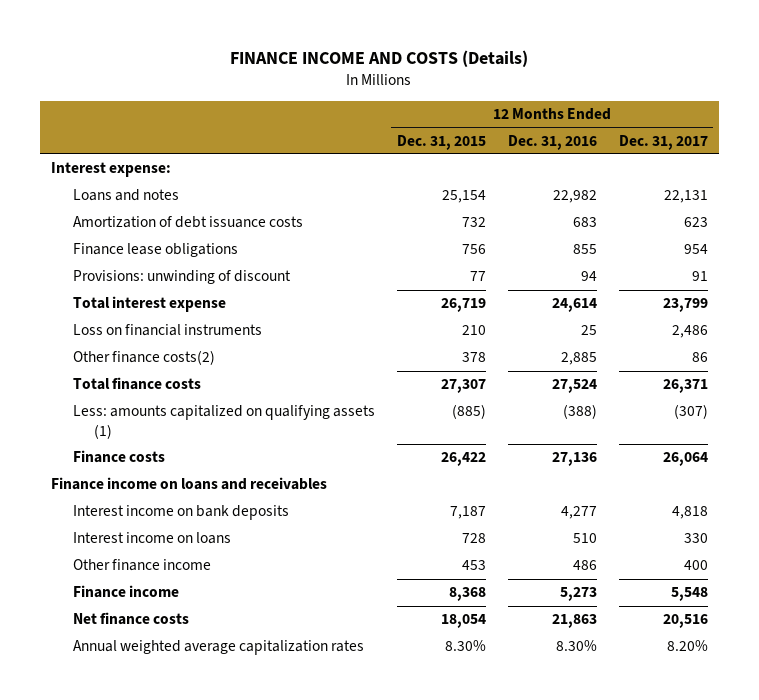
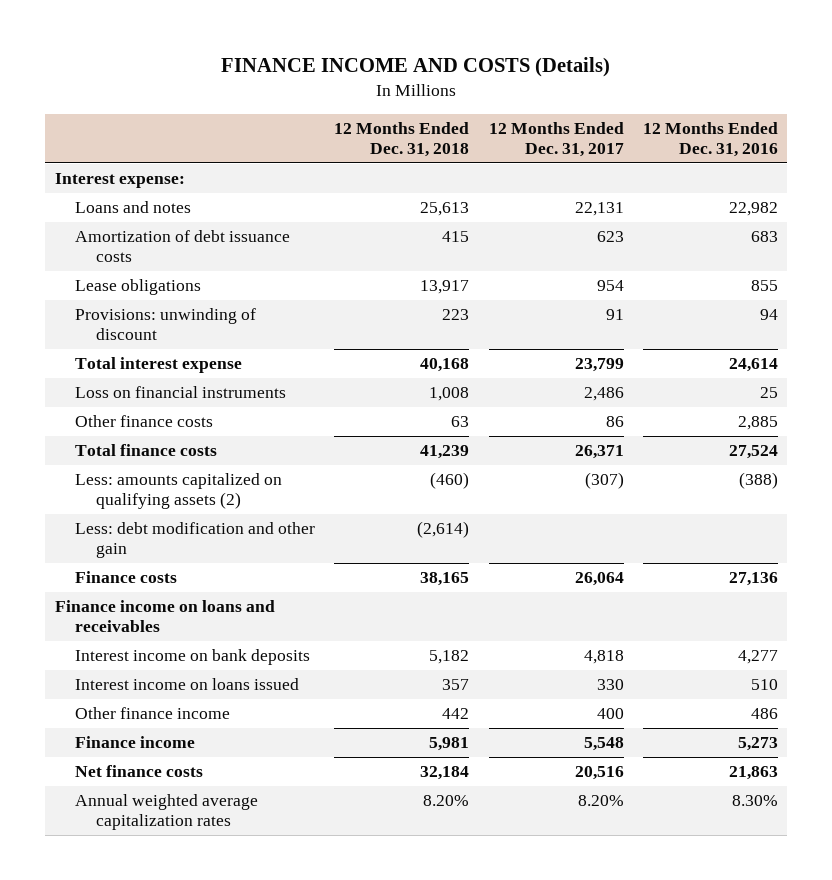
- | 12 Months Ended Dec. 31, 2015 | 12 Months Ended Dec. 31, 2016 | 12 Months Ended Dec. 31, 2017
+ | 12 Months Ended Dec. 31, 2018 | 12 Months Ended Dec. 31, 2017 | 12 Months Ended Dec. 31, 2016
- Finance lease obligations | 756 | 855 | 954
+ Lease obligations | 13,917 | 954 | 855
- Other finance costs(2) | 378 | 2,885 | 86
+ Other finance costs | 63 | 86 | 2,885
- Less: amounts capitalized on qualifying assets (1) | (885) | (388) | (307)
+ Less: amounts capitalized on qualifying assets (2) | (460) | (307) | (388)
+ Less: debt modification and other gain | (2,614) | |
- Interest income on loans | 728 | 510 | 330
+ Interest income on loans issued | 357 | 330 | 510

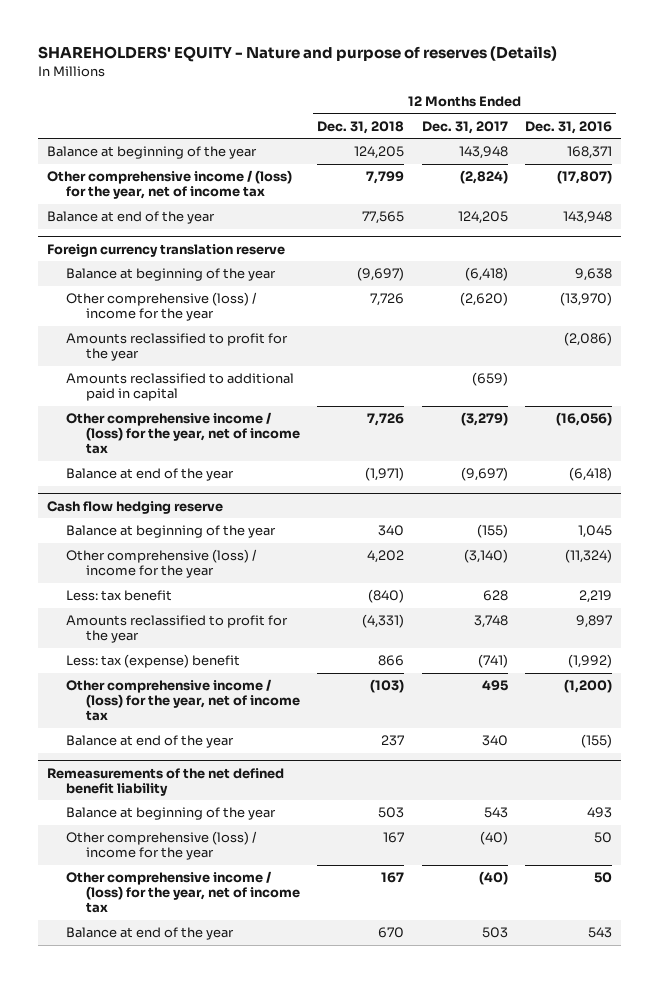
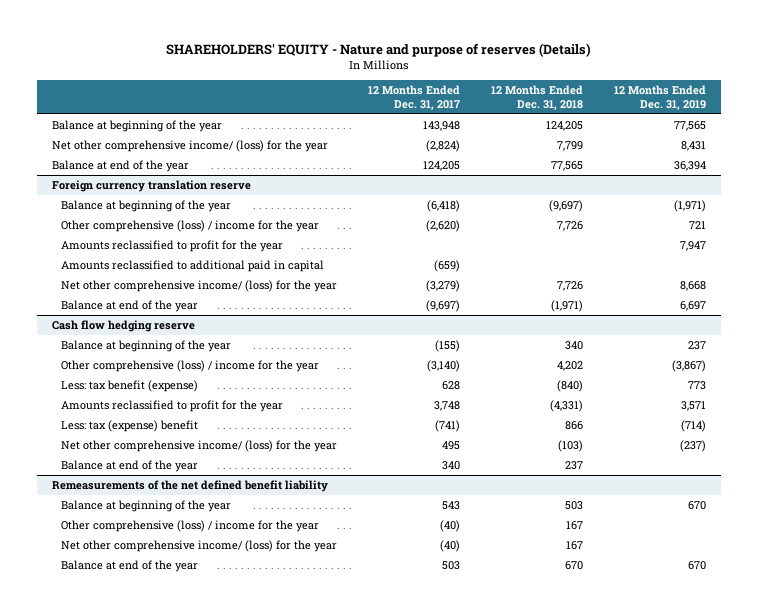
- | 12 Months Ended Dec. 31, 2018 | 12 Months Ended Dec. 31, 2017 | 12 Months Ended Dec. 31, 2016
+ | 12 Months Ended Dec. 31, 2017 | 12 Months Ended Dec. 31, 2018 | 12 Months Ended Dec. 31, 2019
- Other comprehensive income / (loss) for the year, net of income tax | 7,799 | (2,824) | (17,807)
+ Net other comprehensive income/ (loss) for the year | (2,824) | 7,799 | 8,431
@ Foreign currency translation reserve
- Other comprehensive income / (loss) for the year, net of income tax | 7,726 | (3,279) | (16,056)
+ Net other comprehensive income/ (loss) for the year | (3,279) | 7,726 | 8,668
@ Cash flow hedging reserve
- Less: tax benefit | (840) | 628 | 2,219
+ Less: tax benefit (expense) | 628 | (840) | 773
- Other comprehensive income / (loss) for the year, net of income tax | (103) | 495 | (1,200)
+ Net other comprehensive income/ (loss) for the year | 495 | (103) | (237)
@ Remeasurements of the net defined benefit liability
- Other comprehensive income / (loss) for the year, net of income tax | 167 | (40) | 50
+ Net other comprehensive income/ (loss) for the year | (40) | 167 |

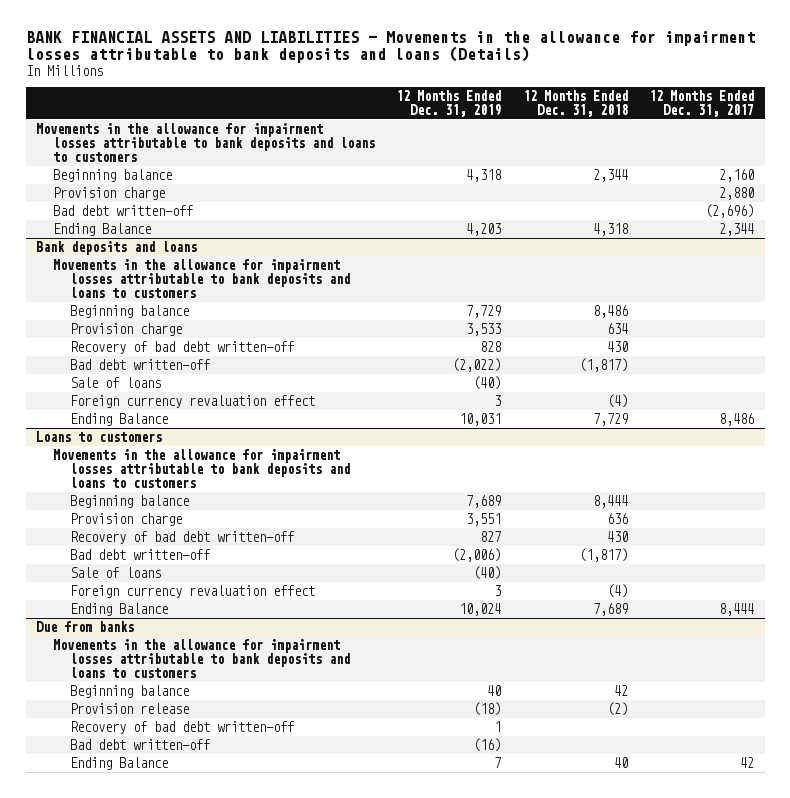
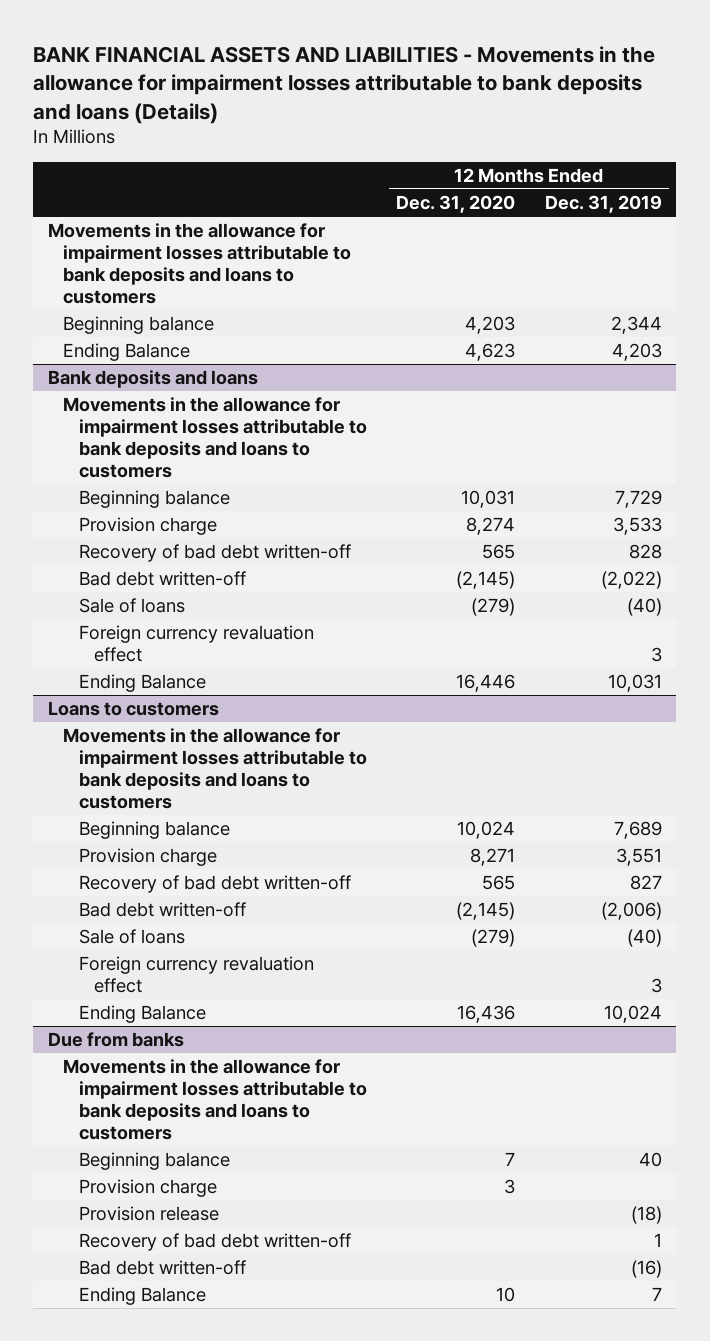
- | 12 Months Ended Dec. 31, 2019 | 12 Months Ended Dec. 31, 2018 | 12 Months Ended Dec. 31, 2017
+ | 12 Months Ended Dec. 31, 2020 | 12 Months Ended Dec. 31, 2019
- Beginning balance | 4,318 | 2,344 | 2,160
- Provision charge | | | 2,880
- Bad debt written-off | | | (2,696)
+ Beginning balance | 4,203 | 2,344
@ Due from banks
+ Provision charge | 3 |

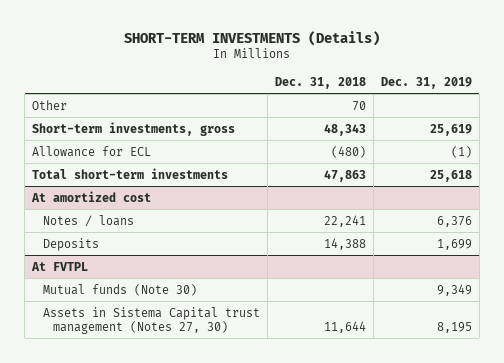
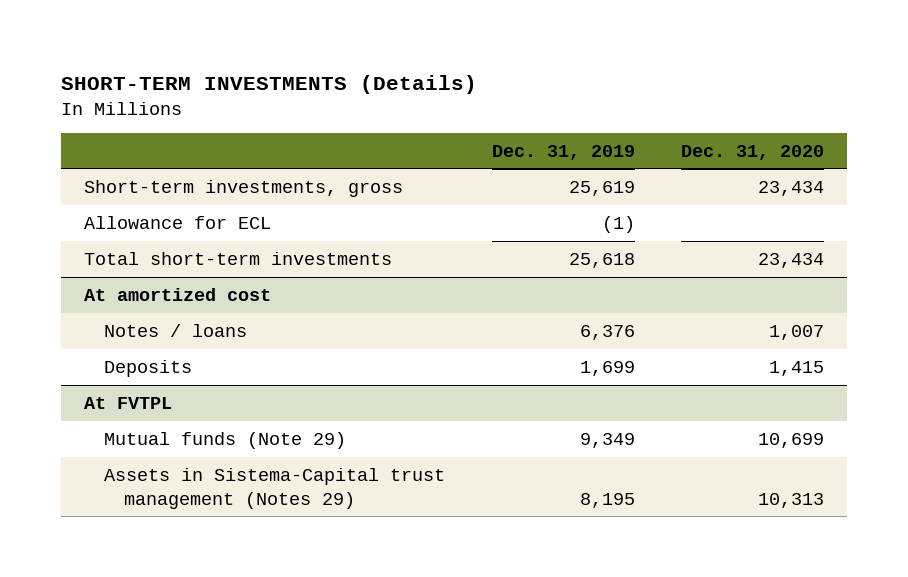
- | Dec. 31, 2018 | Dec. 31, 2019
+ | Dec. 31, 2019 | Dec. 31, 2020
- Other | 70 |
@ At FVTPL
- Mutual funds (Note 30) | | 9,349
- Assets in Sistema Capital trust management (Notes 27, 30) | 11,644 | 8,195
+ Mutual funds (Note 29) | 9,349 | 10,699
+ Assets in Sistema-Capital trust management (Notes 29) | 8,195 | 10,313

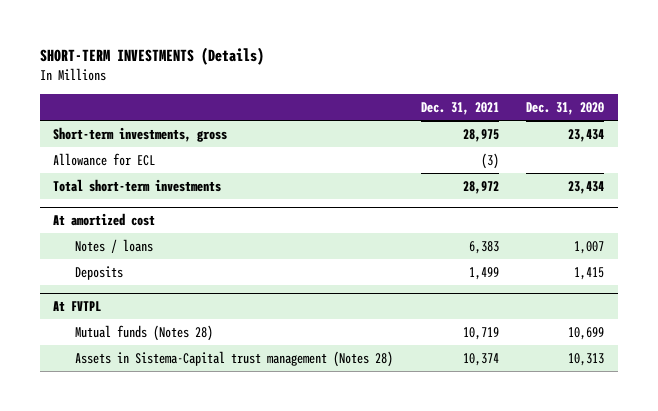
- | Dec. 31, 2019 | Dec. 31, 2020
+ | Dec. 31, 2021 | Dec. 31, 2020
@ At FVTPL
- Mutual funds (Note 29) | 9,349 | 10,699
- Assets in Sistema-Capital trust management (Notes 29) | 8,195 | 10,313
+ Mutual funds (Notes 28) | 10,719 | 10,699
+ Assets in Sistema-Capital trust management (Notes 28) | 10,374 | 10,313

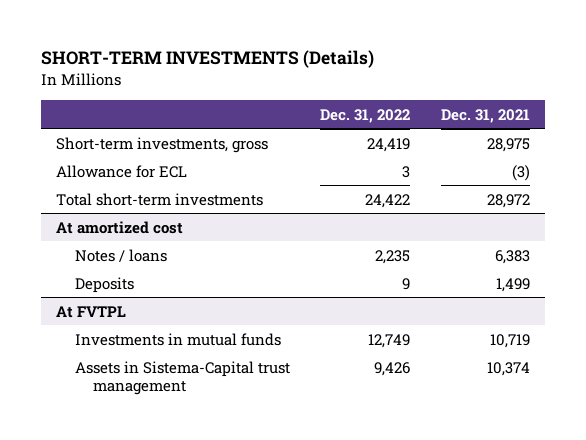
- | Dec. 31, 2021 | Dec. 31, 2020
+ | Dec. 31, 2022 | Dec. 31, 2021
@ At FVTPL
- Mutual funds (Notes 28) | 10,719 | 10,699
- Assets in Sistema-Capital trust management (Notes 28) | 10,374 | 10,313
+ Investments in mutual funds | 12,749 | 10,719
+ Assets in Sistema-Capital trust management | 9,426 | 10,374

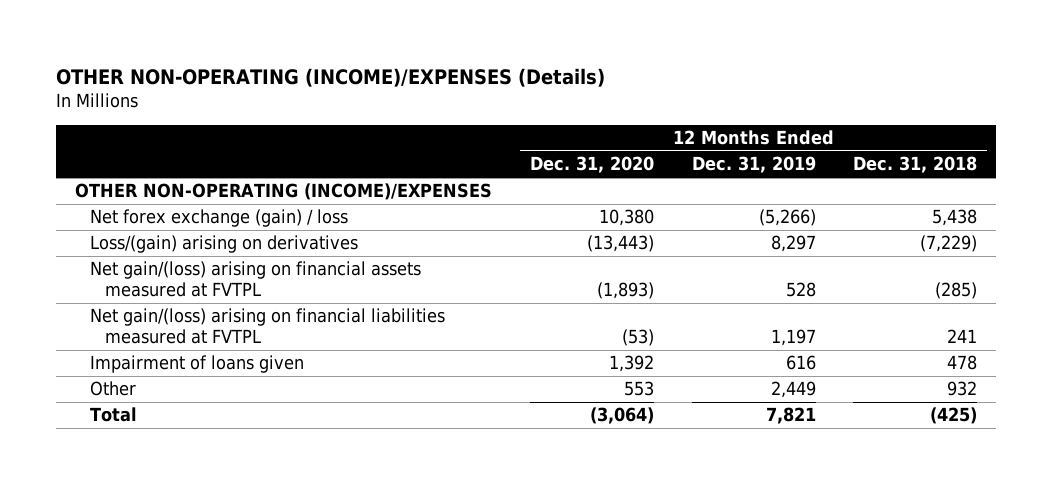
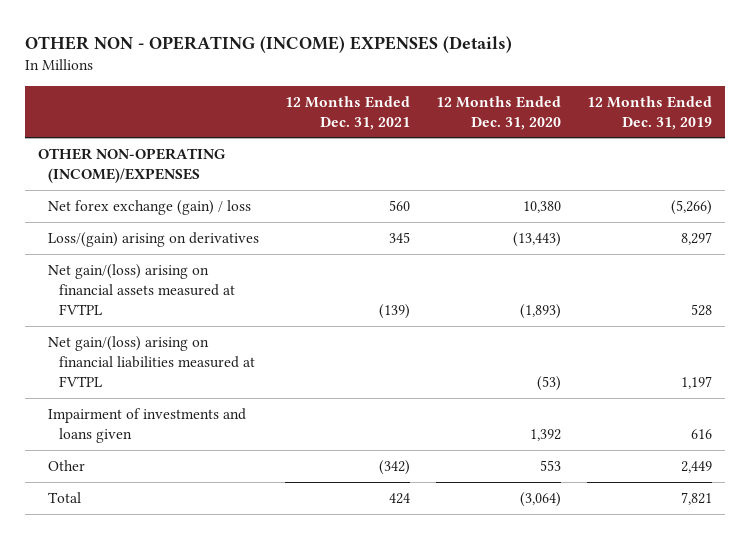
- OTHER NON-OPERATING (INCOME)/EXPENSES (Details)
+ OTHER NON - OPERATING (INCOME) EXPENSES (Details)
- | 12 Months Ended Dec. 31, 2020 | 12 Months Ended Dec. 31, 2019 | 12 Months Ended Dec. 31, 2018
+ | 12 Months Ended Dec. 31, 2021 | 12 Months Ended Dec. 31, 2020 | 12 Months Ended Dec. 31, 2019
- Impairment of loans given | 1,392 | 616 | 478
+ Impairment of investments and loans given | | 1,392 | 616

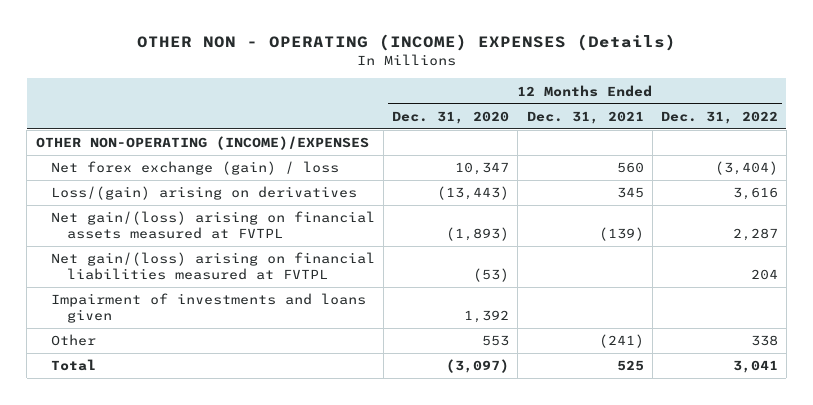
- | 12 Months Ended Dec. 31, 2021 | 12 Months Ended Dec. 31, 2020 | 12 Months Ended Dec. 31, 2019
+ | 12 Months Ended Dec. 31, 2020 | 12 Months Ended Dec. 31, 2021 | 12 Months Ended Dec. 31, 2022
- Net forex exchange (gain) / loss | 560 | 10,380 | (5,266)
+ Net forex exchange (gain) / loss | 10,347 | 560 | (3,404)
- Other | (342) | 553 | 2,449
- Total | 424 | (3,064) | 7,821
+ Other | 553 | (241) | 338
+ Total | (3,097) | 525 | 3,041

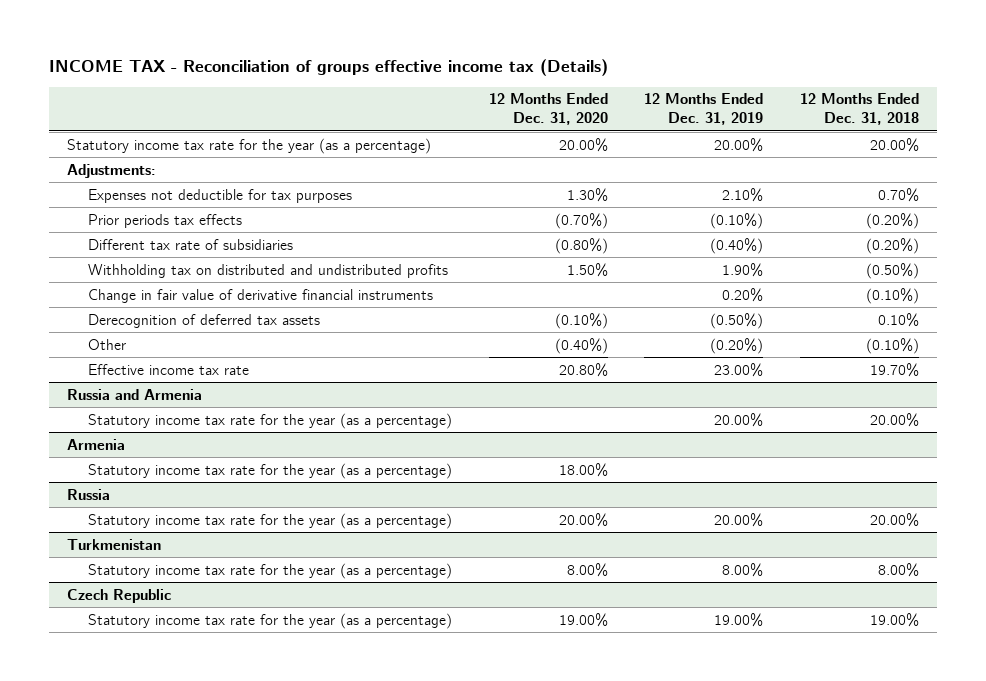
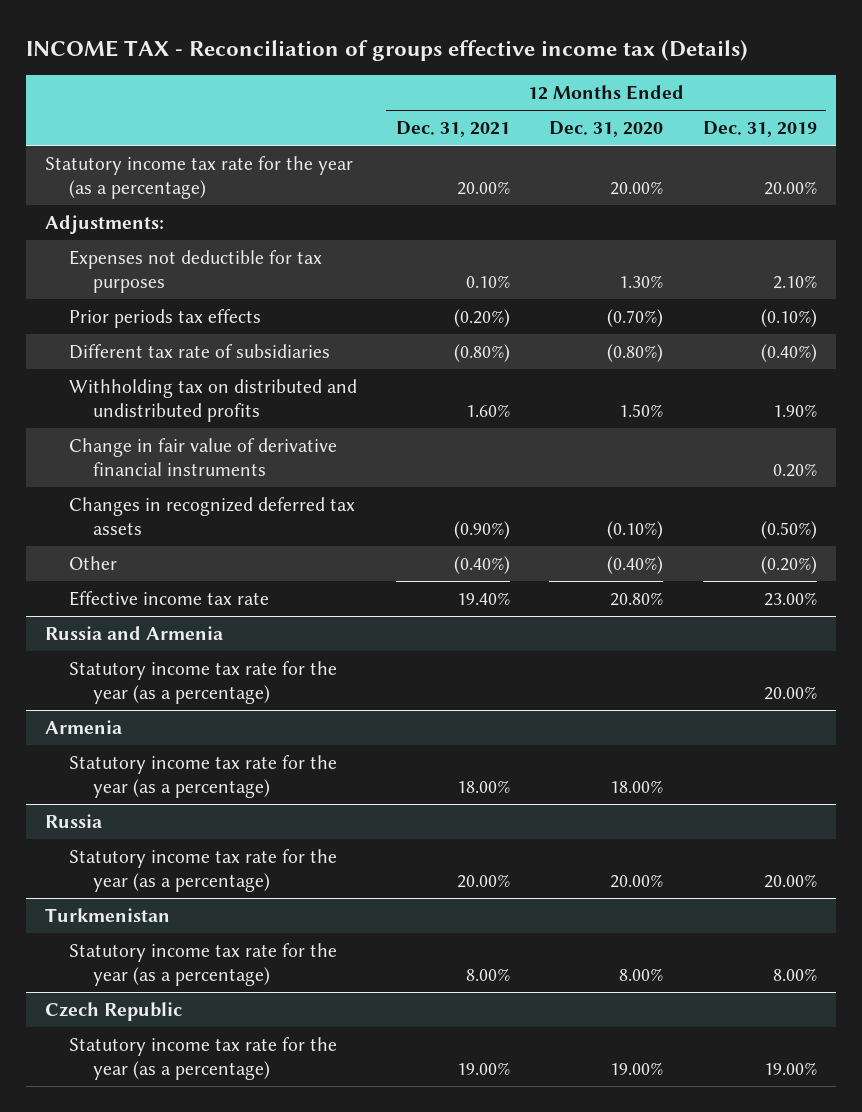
- | 12 Months Ended Dec. 31, 2020 | 12 Months Ended Dec. 31, 2019 | 12 Months Ended Dec. 31, 2018
+ | 12 Months Ended Dec. 31, 2021 | 12 Months Ended Dec. 31, 2020 | 12 Months Ended Dec. 31, 2019
- Derecognition of deferred tax assets | (0.10%) | (0.50%) | 0.10%
+ Changes in recognized deferred tax assets | (0.90%) | (0.10%) | (0.50%)

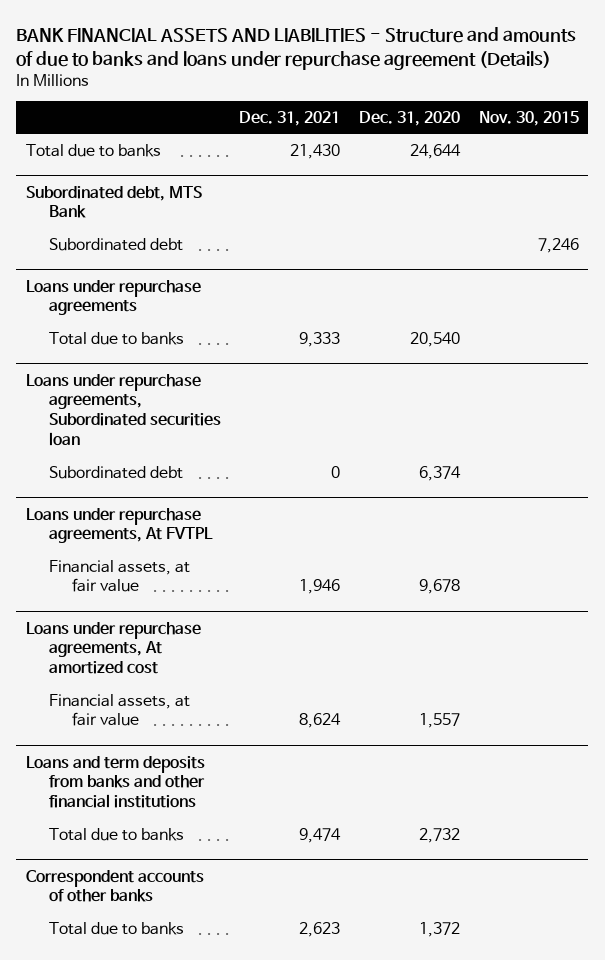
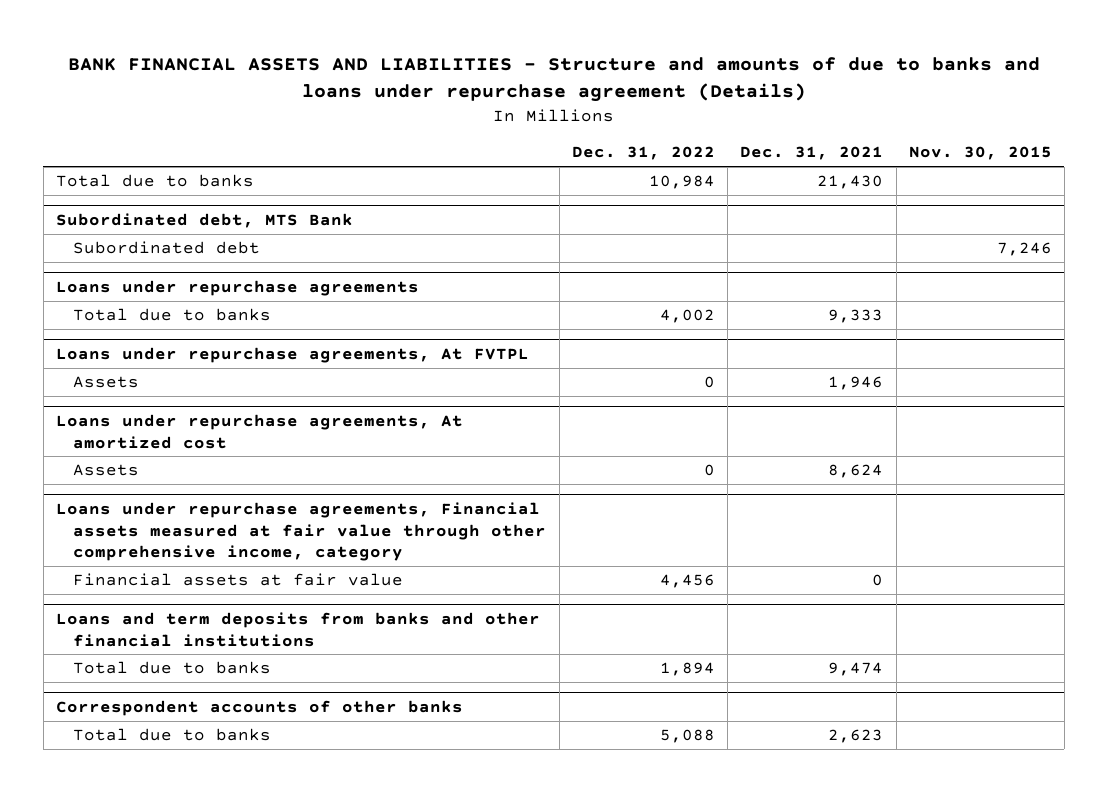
- | Dec. 31, 2021 | Dec. 31, 2020 | Nov. 30, 2015
+ | Dec. 31, 2022 | Dec. 31, 2021 | Nov. 30, 2015
- Loans under repurchase agreements, Subordinated securities loan
- Subordinated debt | 0 | 6,374 |
@ Loans under repurchase agreements, At FVTPL
- Financial assets, at fair value | 1,946 | 9,678 |
+ Assets | 0 | 1,946 |
@ Loans under repurchase agreements, At amortized cost
- Financial assets, at fair value | 8,624 | 1,557 |
+ Assets | 0 | 8,624 |
+ Loans under repurchase agreements, Financial assets measured at fair value through other comprehensive income, category
+ Financial assets at fair value | 4,456 | 0 |

